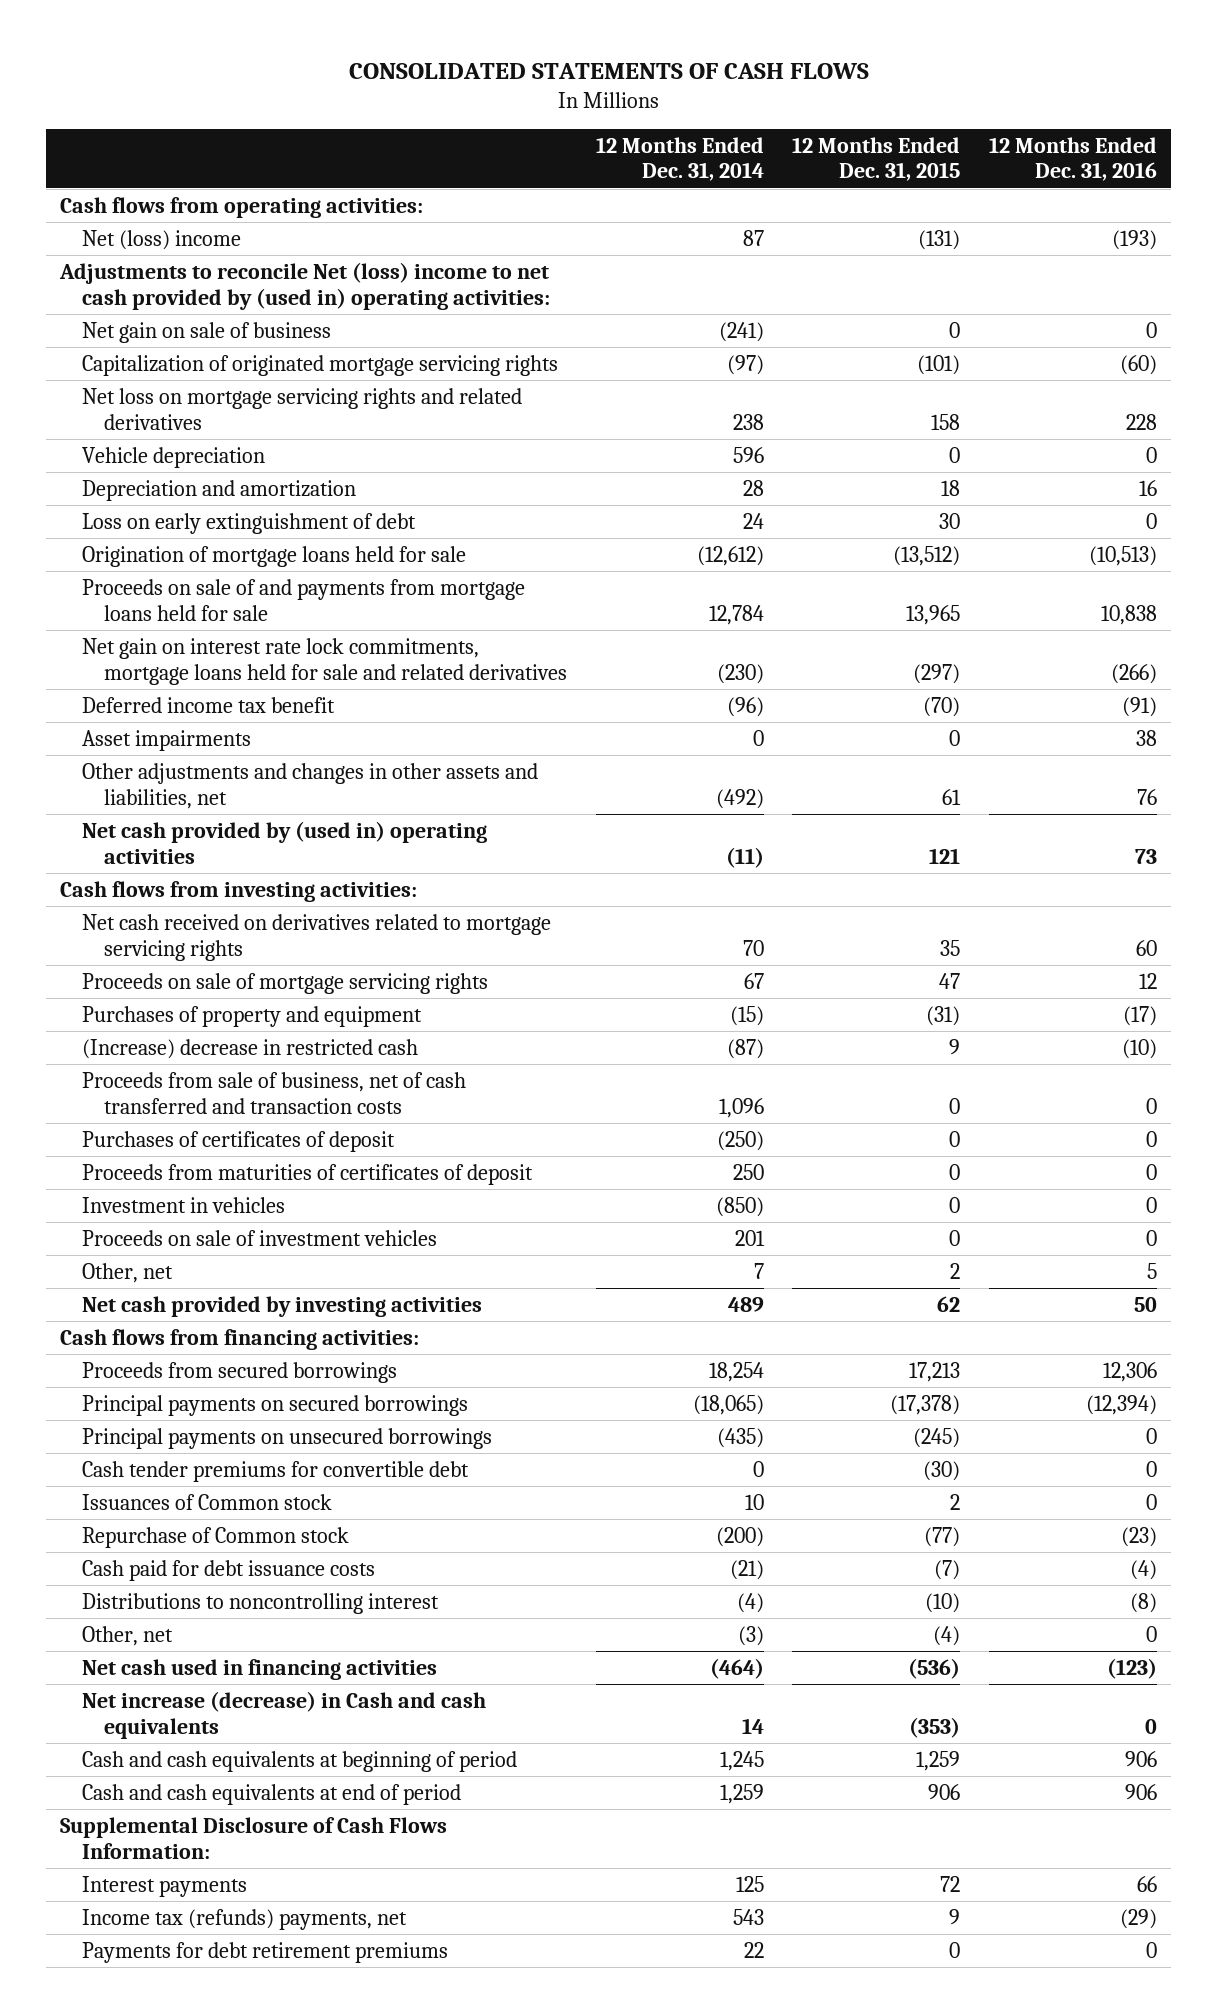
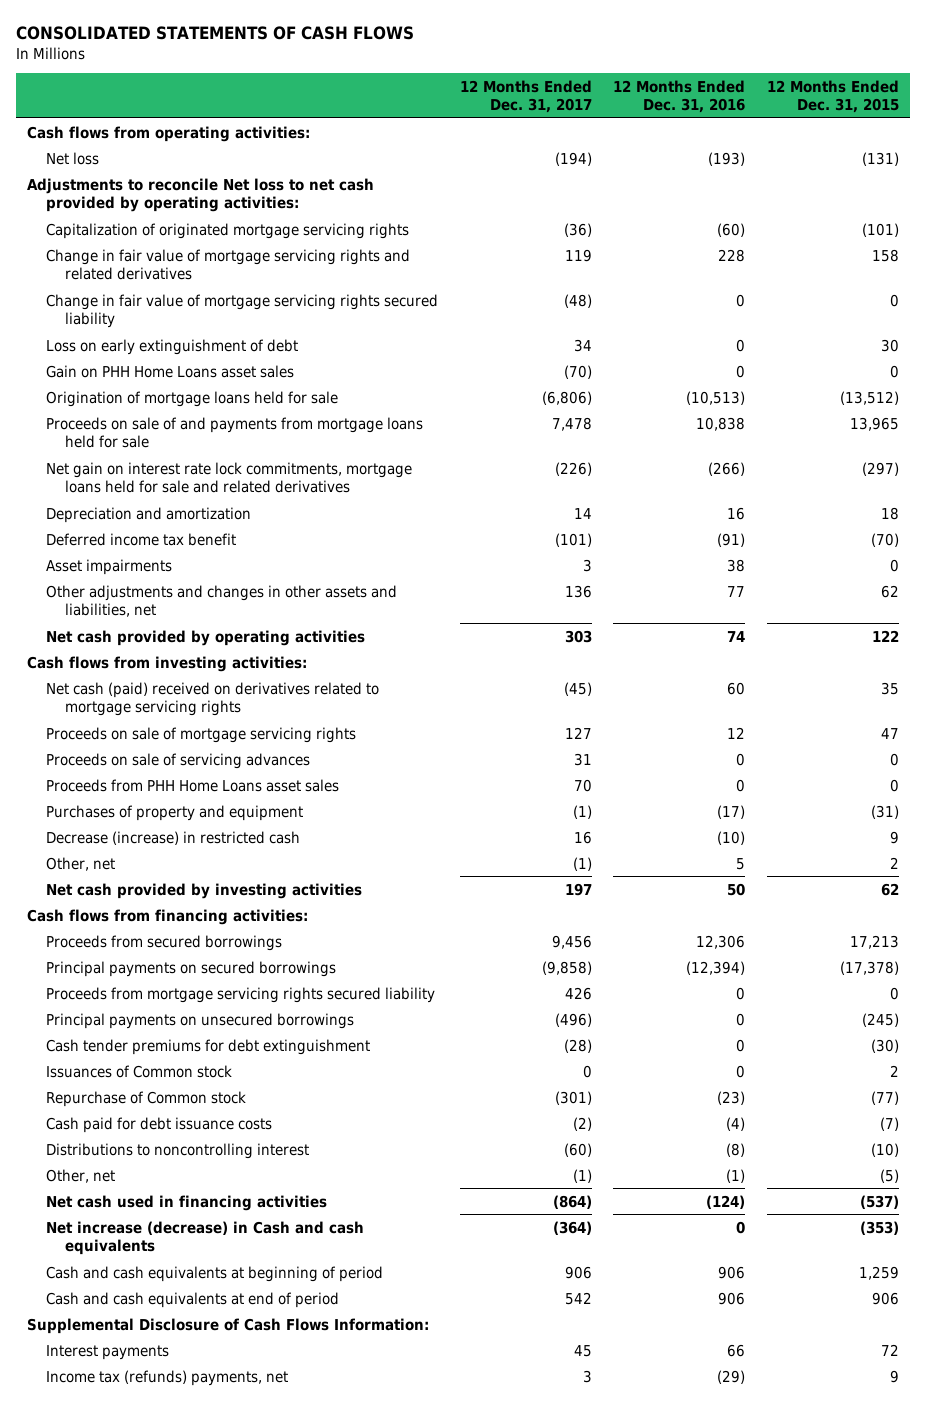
- | 12 Months Ended Dec. 31, 2014 | 12 Months Ended Dec. 31, 2015 | 12 Months Ended Dec. 31, 2016
+ | 12 Months Ended Dec. 31, 2017 | 12 Months Ended Dec. 31, 2016 | 12 Months Ended Dec. 31, 2015
- Net (loss) income | 87 | (131) | (193)
- Adjustments to reconcile Net (loss) income to net cash provided by (used in) operating activities:
- Net gain on sale of business | (241) | 0 | 0
+ Net loss | (194) | (193) | (131)
+ Adjustments to reconcile Net loss to net cash provided by operating activities:
- Net loss on mortgage servicing rights and related derivatives | 238 | 158 | 228
- Vehicle depreciation | 596 | 0 | 0
+ Change in fair value of mortgage servicing rights and related derivatives | 119 | 228 | 158
+ Change in fair value of mortgage servicing rights secured liability | (48) | 0 | 0
+ Gain on PHH Home Loans asset sales | (70) | 0 | 0
moved down: Depreciation and amortization | 14 | 16 | 18
- Other adjustments and changes in other assets and liabilities, net | (492) | 61 | 76
- Net cash provided by (used in) operating activities | (11) | 121 | 73
+ Other adjustments and changes in other assets and liabilities, net | 136 | 77 | 62
+ Net cash provided by operating activities | 303 | 74 | 122
- Net cash received on derivatives related to mortgage servicing rights | 70 | 35 | 60
+ Net cash (paid) received on derivatives related to mortgage servicing rights | (45) | 60 | 35
+ Proceeds on sale of servicing advances | 31 | 0 | 0
+ Proceeds from PHH Home Loans asset sales | 70 | 0 | 0
- (Increase) decrease in restricted cash | (87) | 9 | (10)
- Proceeds from sale of business, net of cash transferred and transaction costs | 1,096 | 0 | 0
- Purchases of certificates of deposit | (250) | 0 | 0
- Proceeds from maturities of certificates of deposit | 250 | 0 | 0
- Investment in vehicles | (850) | 0 | 0
- Proceeds on sale of investment vehicles | 201 | 0 | 0
+ Decrease (increase) in restricted cash | 16 | (10) | 9
+ Proceeds from mortgage servicing rights secured liability | 426 | 0 | 0
- Cash tender premiums for convertible debt | 0 | (30) | 0
+ Cash tender premiums for debt extinguishment | (28) | 0 | (30)
- Other, net | (3) | (4) | 0
- Net cash used in financing activities | (464) | (536) | (123)
+ Other, net | (1) | (1) | (5)
+ Net cash used in financing activities | (864) | (124) | (537)
- Payments for debt retirement premiums | 22 | 0 | 0

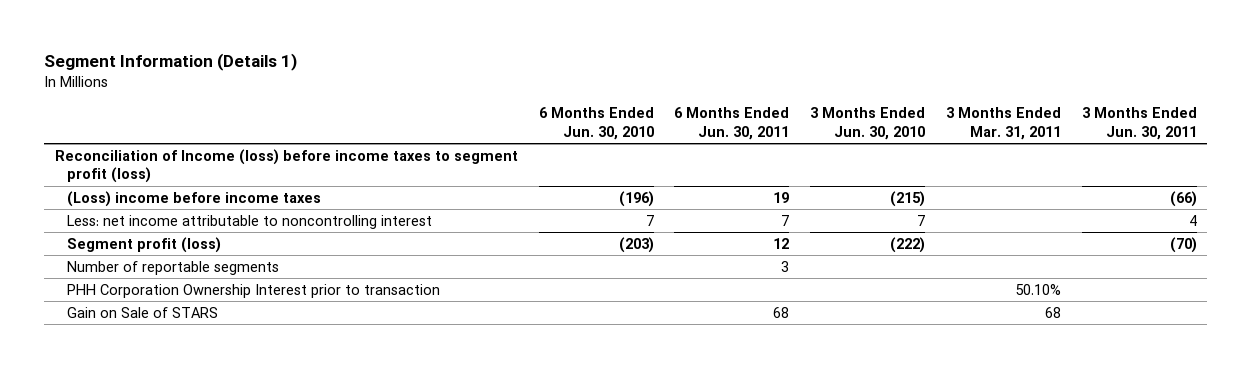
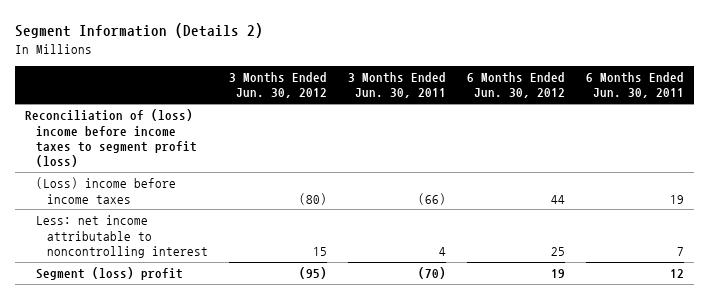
- Segment Information (Details 1)
+ Segment Information (Details 2)
- | 6 Months Ended Jun. 30, 2010 | 6 Months Ended Jun. 30, 2011 | 3 Months Ended Jun. 30, 2010 | 3 Months Ended Mar. 31, 2011 | 3 Months Ended Jun. 30, 2011
+ | 3 Months Ended Jun. 30, 2012 | 3 Months Ended Jun. 30, 2011 | 6 Months Ended Jun. 30, 2012 | 6 Months Ended Jun. 30, 2011
- Reconciliation of Income (loss) before income taxes to segment profit (loss)
+ Reconciliation of (loss) income before income taxes to segment profit (loss)
- Segment profit (loss) | (203) | 12 | (222) | | (70)
- Number of reportable segments | | 3 | | |
- PHH Corporation Ownership Interest prior to transaction | | | | 50.10% |
- Gain on Sale of STARS | | 68 | | 68 |
+ Segment (loss) profit | (95) | (70) | 19 | 12

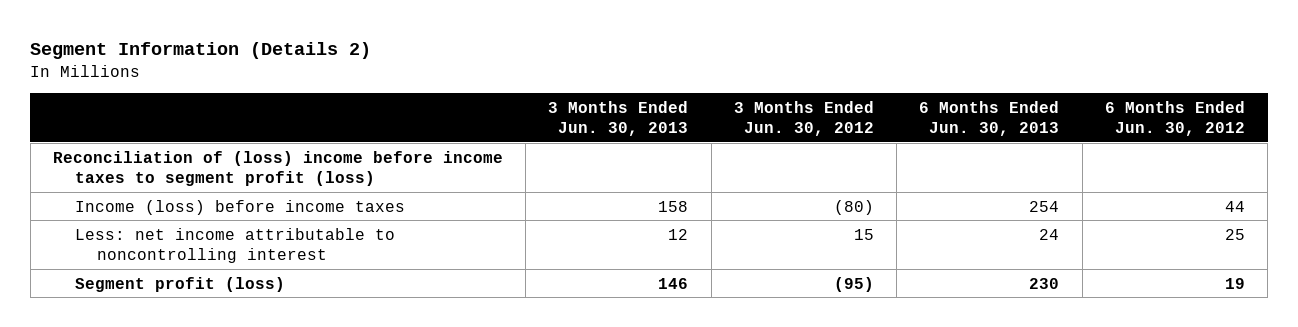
- | 3 Months Ended Jun. 30, 2012 | 3 Months Ended Jun. 30, 2011 | 6 Months Ended Jun. 30, 2012 | 6 Months Ended Jun. 30, 2011
+ | 3 Months Ended Jun. 30, 2013 | 3 Months Ended Jun. 30, 2012 | 6 Months Ended Jun. 30, 2013 | 6 Months Ended Jun. 30, 2012
- (Loss) income before income taxes | (80) | (66) | 44 | 19
+ Income (loss) before income taxes | 158 | (80) | 254 | 44
- Segment (loss) profit | (95) | (70) | 19 | 12
+ Segment profit (loss) | 146 | (95) | 230 | 19

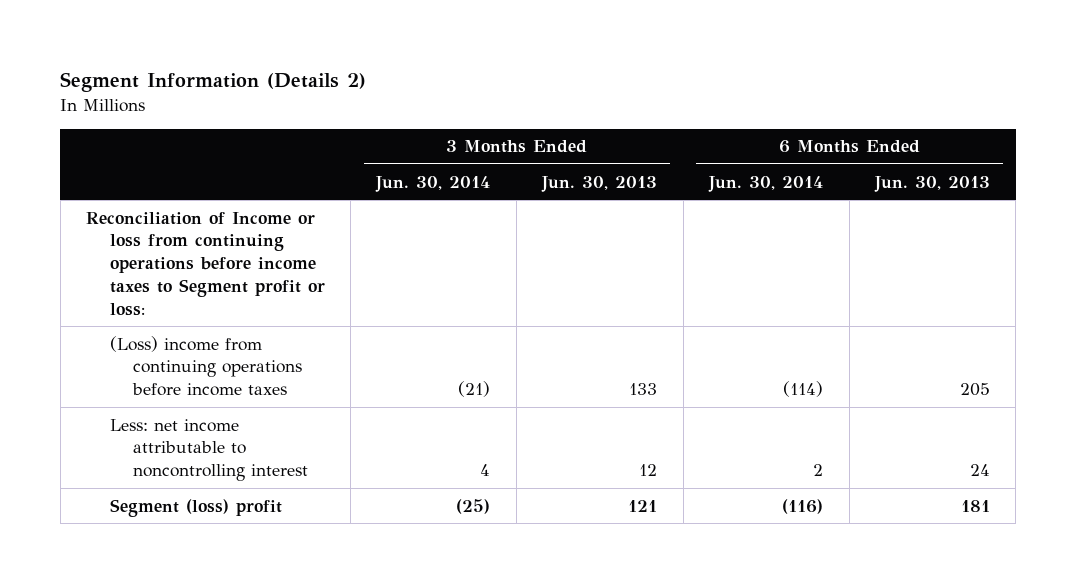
- | 3 Months Ended Jun. 30, 2013 | 3 Months Ended Jun. 30, 2012 | 6 Months Ended Jun. 30, 2013 | 6 Months Ended Jun. 30, 2012
+ | 3 Months Ended Jun. 30, 2014 | 3 Months Ended Jun. 30, 2013 | 6 Months Ended Jun. 30, 2014 | 6 Months Ended Jun. 30, 2013
- Reconciliation of (loss) income before income taxes to segment profit (loss)
- Income (loss) before income taxes | 158 | (80) | 254 | 44
+ Reconciliation of Income or loss from continuing operations before income taxes to Segment profit or loss:
+ (Loss) income from continuing operations before income taxes | (21) | 133 | (114) | 205
- Segment profit (loss) | 146 | (95) | 230 | 19
+ Segment (loss) profit | (25) | 121 | (116) | 181

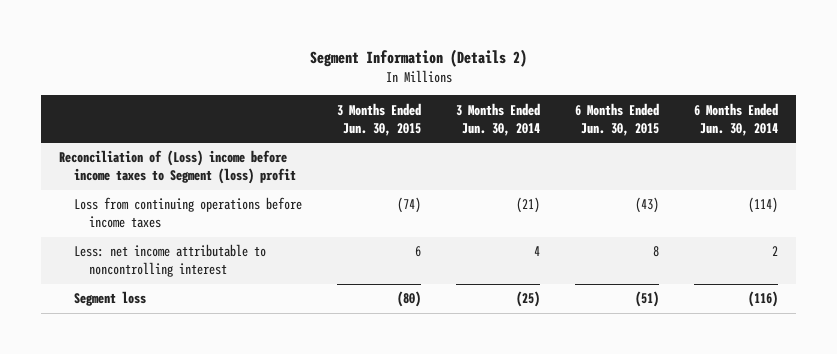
- | 3 Months Ended Jun. 30, 2014 | 3 Months Ended Jun. 30, 2013 | 6 Months Ended Jun. 30, 2014 | 6 Months Ended Jun. 30, 2013
+ | 3 Months Ended Jun. 30, 2015 | 3 Months Ended Jun. 30, 2014 | 6 Months Ended Jun. 30, 2015 | 6 Months Ended Jun. 30, 2014
- Reconciliation of Income or loss from continuing operations before income taxes to Segment profit or loss:
- (Loss) income from continuing operations before income taxes | (21) | 133 | (114) | 205
+ Reconciliation of (Loss) income before income taxes to Segment (loss) profit
+ Loss from continuing operations before income taxes | (74) | (21) | (43) | (114)
- Segment (loss) profit | (25) | 121 | (116) | 181
+ Segment loss | (80) | (25) | (51) | (116)

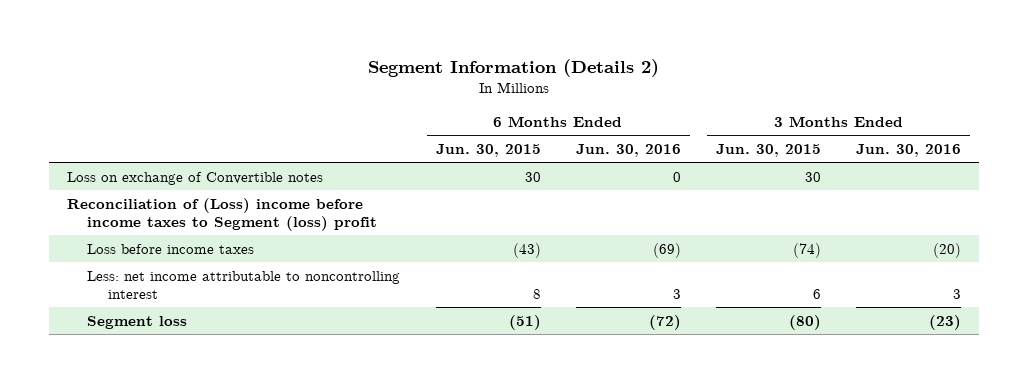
- | 3 Months Ended Jun. 30, 2015 | 3 Months Ended Jun. 30, 2014 | 6 Months Ended Jun. 30, 2015 | 6 Months Ended Jun. 30, 2014
+ | 6 Months Ended Jun. 30, 2015 | 6 Months Ended Jun. 30, 2016 | 3 Months Ended Jun. 30, 2015 | 3 Months Ended Jun. 30, 2016
+ Loss on exchange of Convertible notes | 30 | 0 | 30 |
- Loss from continuing operations before income taxes | (74) | (21) | (43) | (114)
+ Loss before income taxes | (43) | (69) | (74) | (20)

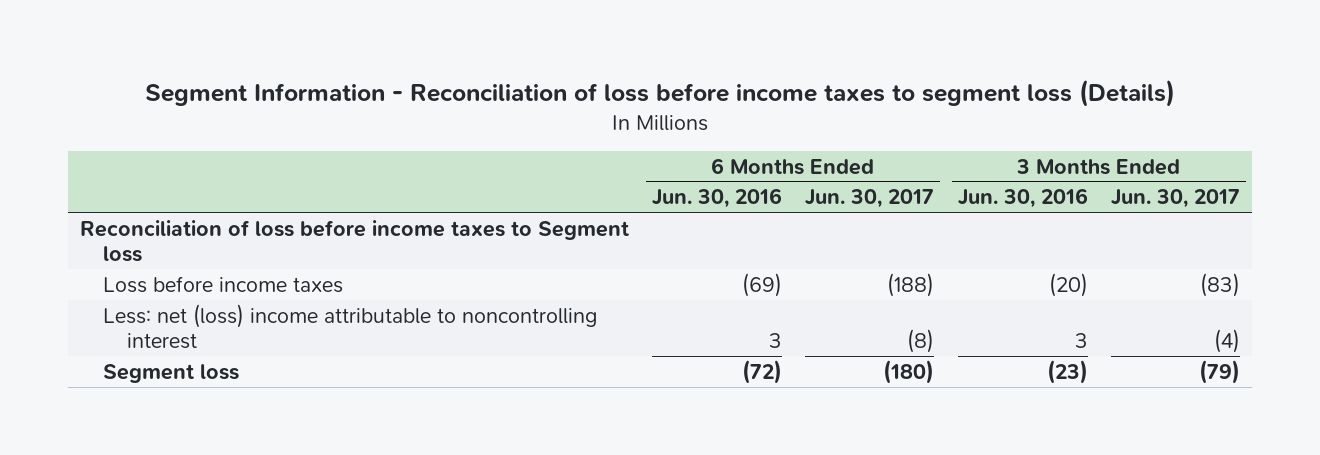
- Segment Information (Details 2)
+ Segment Information - Reconciliation of loss before income taxes to segment loss (Details)
- | 6 Months Ended Jun. 30, 2015 | 6 Months Ended Jun. 30, 2016 | 3 Months Ended Jun. 30, 2015 | 3 Months Ended Jun. 30, 2016
+ | 6 Months Ended Jun. 30, 2016 | 6 Months Ended Jun. 30, 2017 | 3 Months Ended Jun. 30, 2016 | 3 Months Ended Jun. 30, 2017
- Loss on exchange of Convertible notes | 30 | 0 | 30 |
- Reconciliation of (Loss) income before income taxes to Segment (loss) profit
+ Reconciliation of loss before income taxes to Segment loss
- Less: net income attributable to noncontrolling interest | 8 | 3 | 6 | 3
+ Less: net (loss) income attributable to noncontrolling interest | 3 | (8) | 3 | (4)

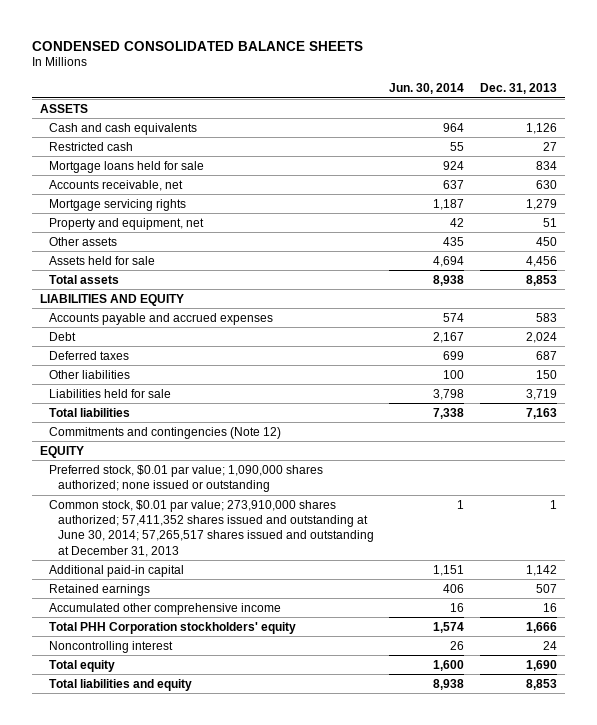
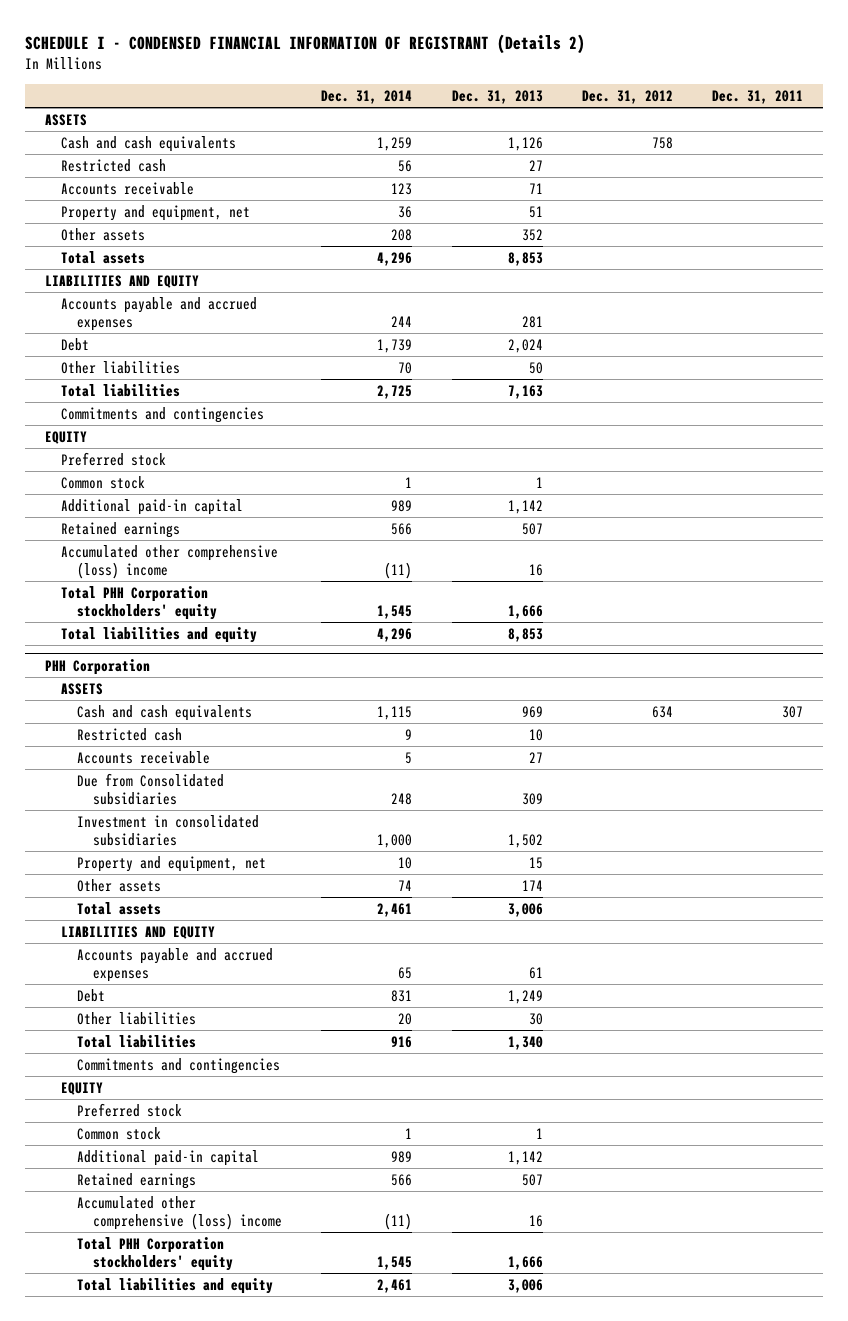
- CONDENSED CONSOLIDATED BALANCE SHEETS
+ SCHEDULE I - CONDENSED FINANCIAL INFORMATION OF REGISTRANT (Details 2)
- | Jun. 30, 2014 | Dec. 31, 2013
+ | Dec. 31, 2014 | Dec. 31, 2013 | Dec. 31, 2012 | Dec. 31, 2011
- Mortgage loans held for sale | 924 | 834
- Accounts receivable, net | 637 | 630
- Mortgage servicing rights | 1,187 | 1,279
+ Accounts receivable | 123 | 71 | |
- Other assets | 435 | 450
- Assets held for sale | 4,694 | 4,456
+ Other assets | 208 | 352 | |
- Accounts payable and accrued expenses | 574 | 583
+ Accounts payable and accrued expenses | 244 | 281 | |
- Deferred taxes | 699 | 687
- Other liabilities | 100 | 150
- Liabilities held for sale | 3,798 | 3,719
+ Other liabilities | 70 | 50 | |
- Commitments and contingencies (Note 12)
+ Commitments and contingencies
- Preferred stock, $0.01 par value; 1,090,000 shares authorized; none issued or outstanding
- Common stock, $0.01 par value; 273,910,000 shares authorized; 57,411,352 shares issued and outstanding at June 30, 2014; 57,265,517 shares issued and outstanding at December 31, 2013 | 1 | 1
+ Preferred stock
+ Common stock | 1 | 1 | |
- Accumulated other comprehensive income | 16 | 16
+ Accumulated other comprehensive (loss) income | (11) | 16 | |
- Noncontrolling interest | 26 | 24
- Total equity | 1,600 | 1,690
+ PHH Corporation
+ ASSETS
+ Cash and cash equivalents | 1,115 | 969 | 634 | 307
+ Restricted cash | 9 | 10 | |
+ Accounts receivable | 5 | 27 | |
+ Due from Consolidated subsidiaries | 248 | 309 | |
+ Investment in consolidated subsidiaries | 1,000 | 1,502 | |
+ Property and equipment, net | 10 | 15 | |
+ Other assets | 74 | 174 | |
+ Total assets | 2,461 | 3,006 | |
+ LIABILITIES AND EQUITY
+ Accounts payable and accrued expenses | 65 | 61 | |
+ Debt | 831 | 1,249 | |
+ Other liabilities | 20 | 30 | |
+ Total liabilities | 916 | 1,340 | |
+ Commitments and contingencies
+ EQUITY
+ Preferred stock
+ Common stock | 1 | 1 | |
+ Additional paid-in capital | 989 | 1,142 | |
+ Retained earnings | 566 | 507 | |
+ Accumulated other comprehensive (loss) income | (11) | 16 | |
+ Total PHH Corporation stockholders' equity | 1,545 | 1,666 | |
+ Total liabilities and equity | 2,461 | 3,006 | |

